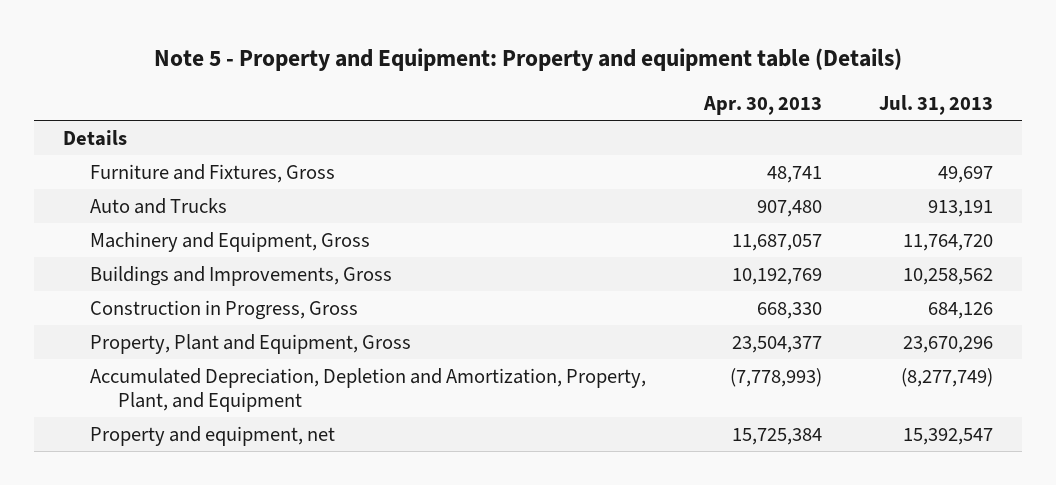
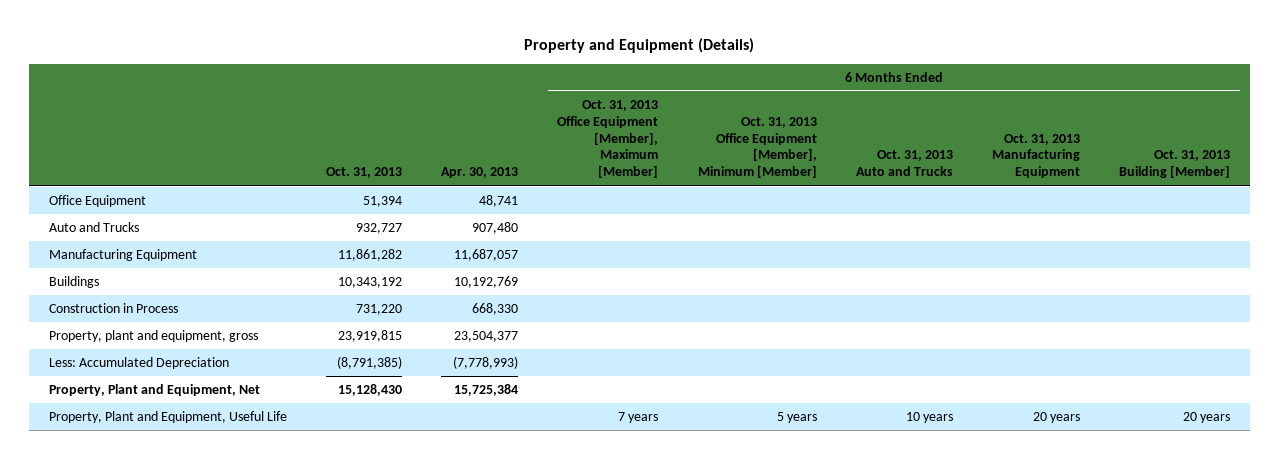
- Note 5 - Property and Equipment: Property and equipment table (Details)
+ Property and Equipment (Details)
- | Apr. 30, 2013 | Jul. 31, 2013
+ | Oct. 31, 2013 | Apr. 30, 2013 | 6 Months Ended Oct. 31, 2013 Office Equipment [Member], Maximum [Member] | 6 Months Ended Oct. 31, 2013 Office Equipment [Member], Minimum [Member] | 6 Months Ended Oct. 31, 2013 Auto and Trucks | 6 Months Ended Oct. 31, 2013 Manufacturing Equipment | 6 Months Ended Oct. 31, 2013 Building [Member]
- Details
- Furniture and Fixtures, Gross | 48,741 | 49,697
+ Office Equipment | 51,394 | 48,741 | | | | |
- Machinery and Equipment, Gross | 11,687,057 | 11,764,720
- Buildings and Improvements, Gross | 10,192,769 | 10,258,562
- Construction in Progress, Gross | 668,330 | 684,126
- Property, Plant and Equipment, Gross | 23,504,377 | 23,670,296
- Accumulated Depreciation, Depletion and Amortization, Property, Plant, and Equipment | (7,778,993) | (8,277,749)
- Property and equipment, net | 15,725,384 | 15,392,547
+ Manufacturing Equipment | 11,861,282 | 11,687,057 | | | | |
+ Buildings | 10,343,192 | 10,192,769 | | | | |
+ Construction in Process | 731,220 | 668,330 | | | | |
+ Property, plant and equipment, gross | 23,919,815 | 23,504,377 | | | | |
+ Less: Accumulated Depreciation | (8,791,385) | (7,778,993) | | | | |
+ Property, Plant and Equipment, Net | 15,128,430 | 15,725,384 | | | | |
+ Property, Plant and Equipment, Useful Life | | | 7 years | 5 years | 10 years | 20 years | 20 years

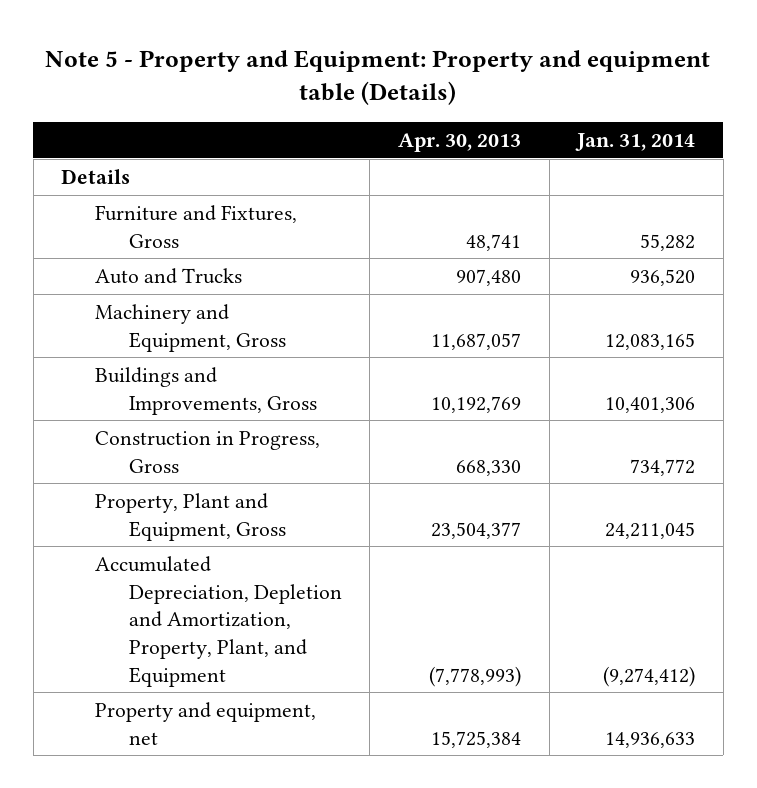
- Property and Equipment (Details)
+ Note 5 - Property and Equipment: Property and equipment table (Details)
- | Oct. 31, 2013 | Apr. 30, 2013 | 6 Months Ended Oct. 31, 2013 Office Equipment [Member], Maximum [Member] | 6 Months Ended Oct. 31, 2013 Office Equipment [Member], Minimum [Member] | 6 Months Ended Oct. 31, 2013 Auto and Trucks | 6 Months Ended Oct. 31, 2013 Manufacturing Equipment | 6 Months Ended Oct. 31, 2013 Building [Member]
+ | Apr. 30, 2013 | Jan. 31, 2014
- Office Equipment | 51,394 | 48,741 | | | | |
+ Details
+ Furniture and Fixtures, Gross | 48,741 | 55,282
- Manufacturing Equipment | 11,861,282 | 11,687,057 | | | | |
- Buildings | 10,343,192 | 10,192,769 | | | | |
- Construction in Process | 731,220 | 668,330 | | | | |
- Property, plant and equipment, gross | 23,919,815 | 23,504,377 | | | | |
- Less: Accumulated Depreciation | (8,791,385) | (7,778,993) | | | | |
- Property, Plant and Equipment, Net | 15,128,430 | 15,725,384 | | | | |
- Property, Plant and Equipment, Useful Life | | | 7 years | 5 years | 10 years | 20 years | 20 years
+ Machinery and Equipment, Gross | 11,687,057 | 12,083,165
+ Buildings and Improvements, Gross | 10,192,769 | 10,401,306
+ Construction in Progress, Gross | 668,330 | 734,772
+ Property, Plant and Equipment, Gross | 23,504,377 | 24,211,045
+ Accumulated Depreciation, Depletion and Amortization, Property, Plant, and Equipment | (7,778,993) | (9,274,412)
+ Property and equipment, net | 15,725,384 | 14,936,633

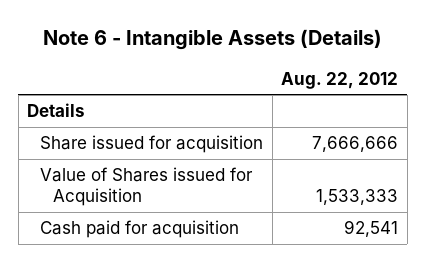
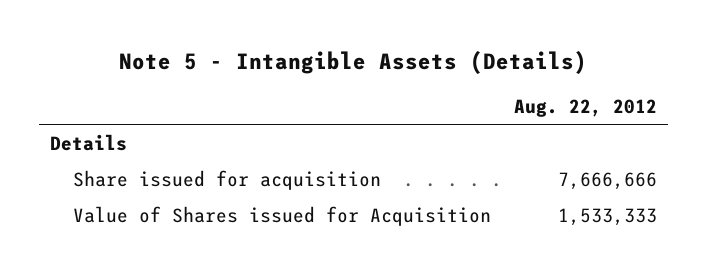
- Note 6 - Intangible Assets (Details)
+ Note 5 - Intangible Assets (Details)
- Cash paid for acquisition | 92,541

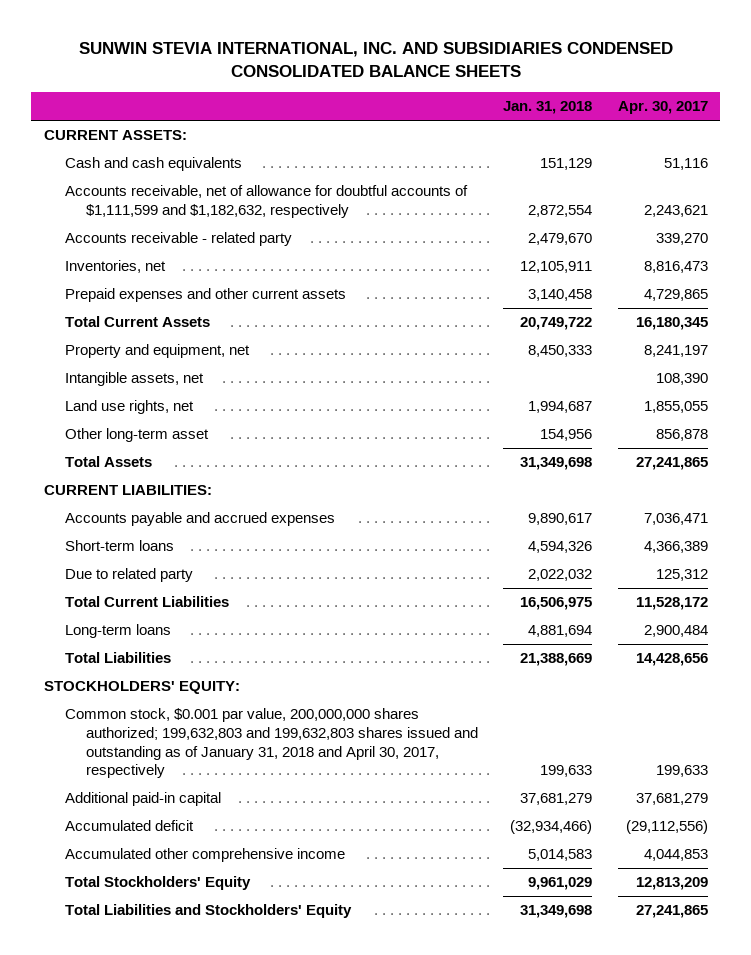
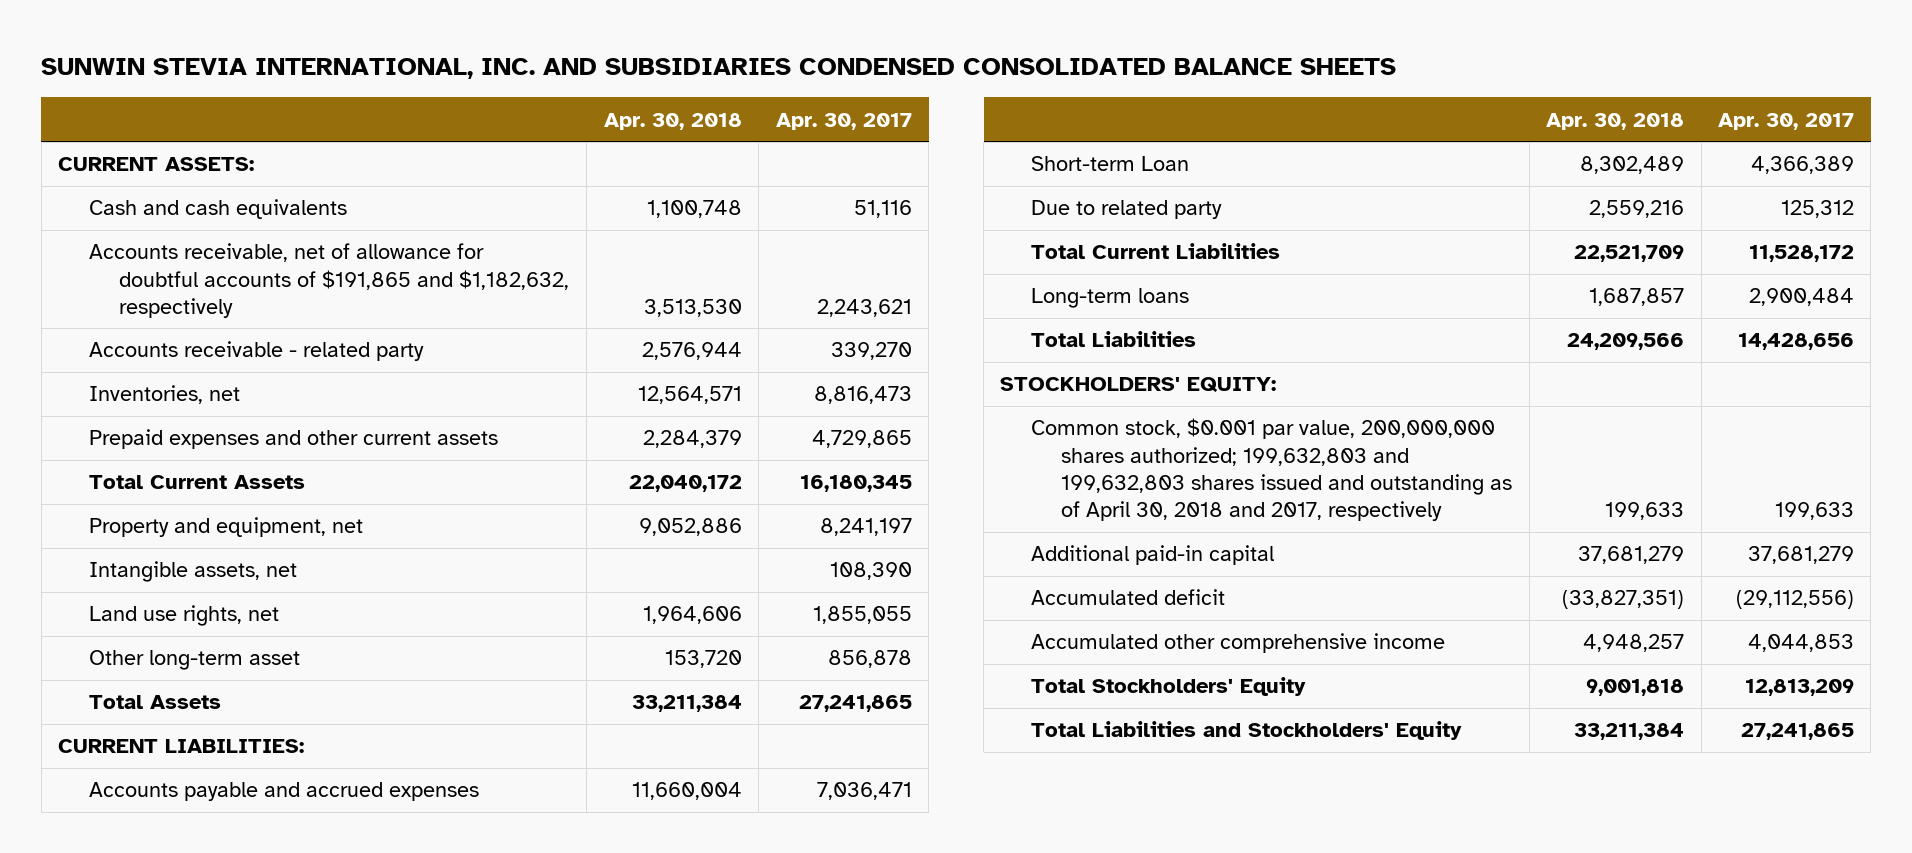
- | Jan. 31, 2018 | Apr. 30, 2017
+ | Apr. 30, 2018 | Apr. 30, 2017
- Accounts receivable, net of allowance for doubtful accounts of $1,111,599 and $1,182,632, respectively | 2,872,554 | 2,243,621
+ Accounts receivable, net of allowance for doubtful accounts of $191,865 and $1,182,632, respectively | 3,513,530 | 2,243,621
- Short-term loans | 4,594,326 | 4,366,389
+ Short-term Loan | 8,302,489 | 4,366,389
- Common stock, $0.001 par value, 200,000,000 shares authorized; 199,632,803 and 199,632,803 shares issued and outstanding as of January 31, 2018 and April 30, 2017, respectively | 199,633 | 199,633
+ Common stock, $0.001 par value, 200,000,000 shares authorized; 199,632,803 and 199,632,803 shares issued and outstanding as of April 30, 2018 and 2017, respectively | 199,633 | 199,633

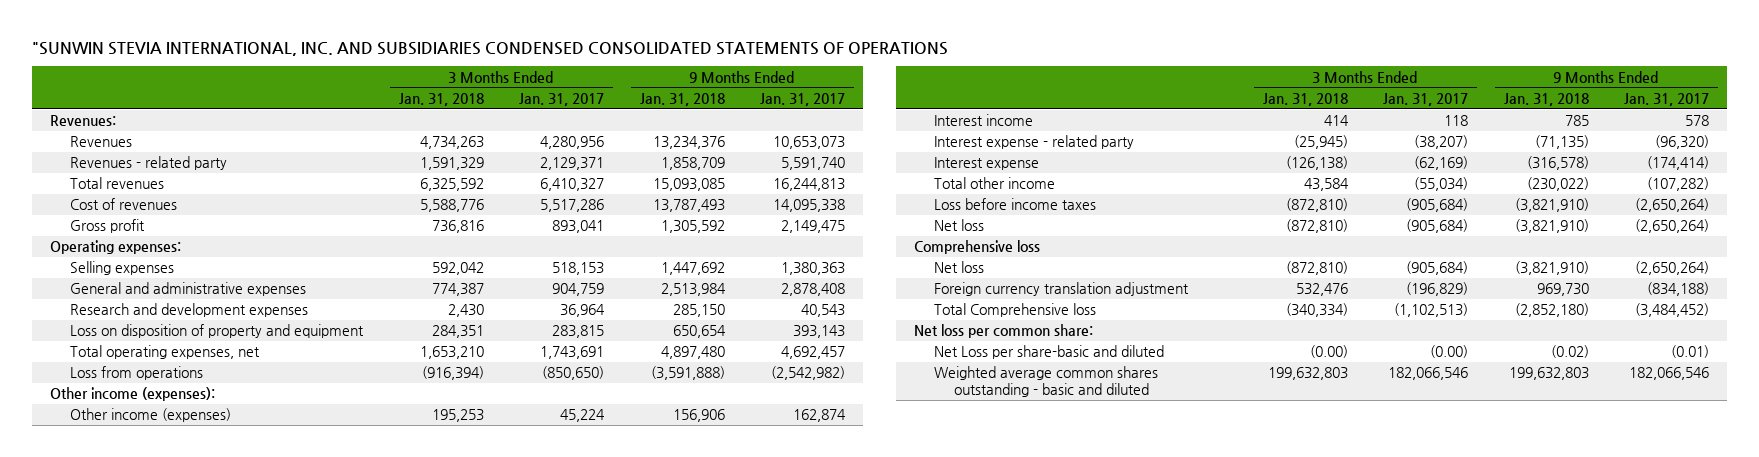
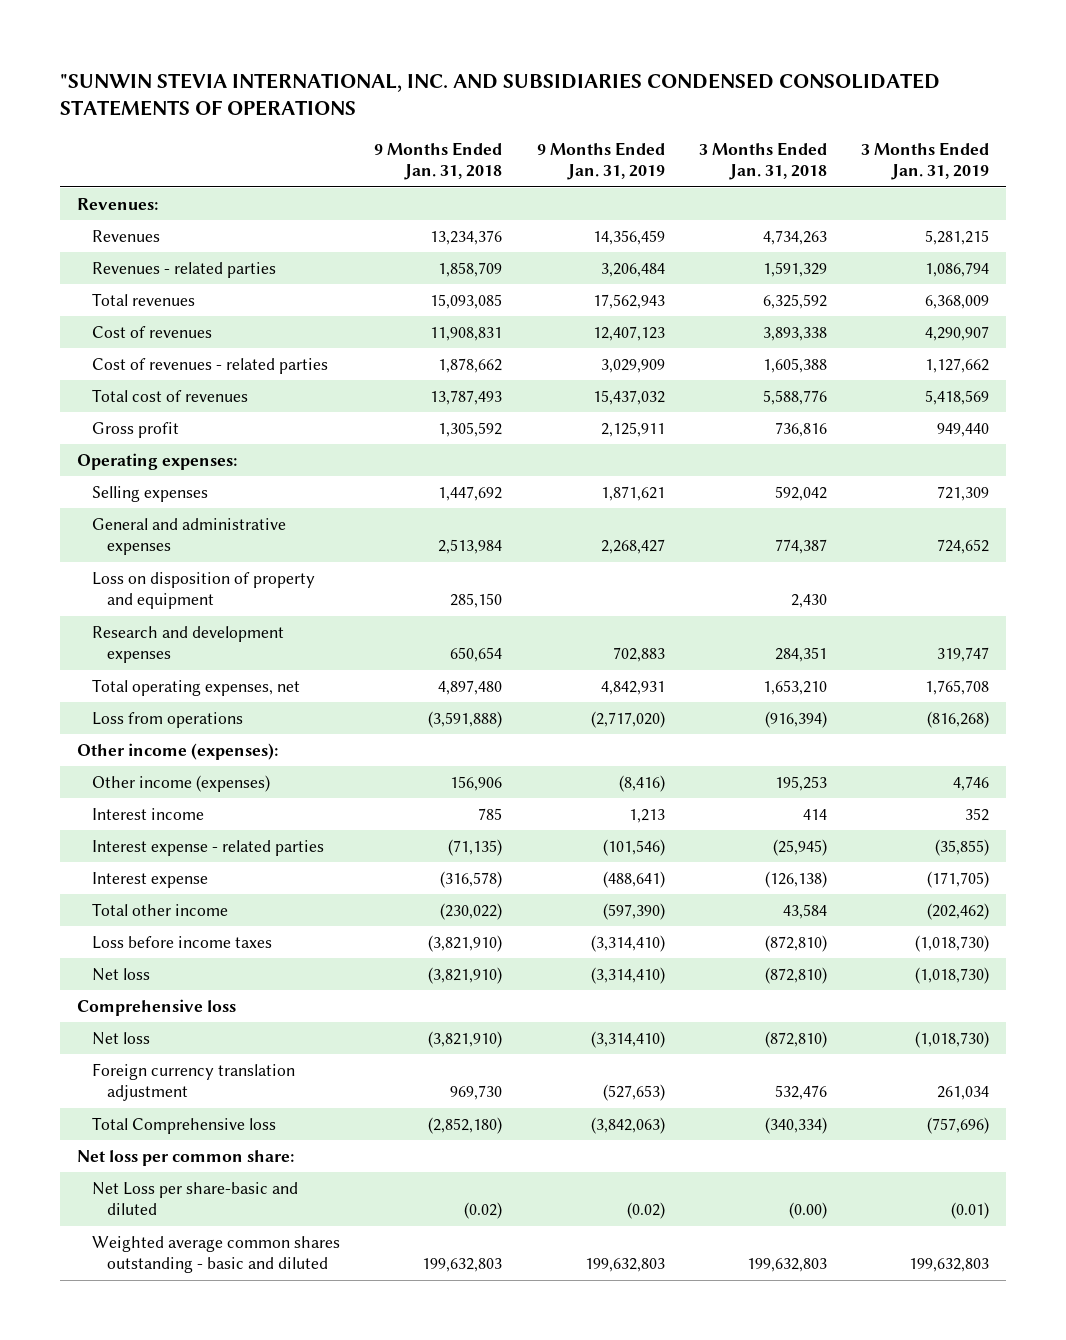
- | 3 Months Ended Jan. 31, 2018 | 3 Months Ended Jan. 31, 2017 | 9 Months Ended Jan. 31, 2018 | 9 Months Ended Jan. 31, 2017
+ | 9 Months Ended Jan. 31, 2018 | 9 Months Ended Jan. 31, 2019 | 3 Months Ended Jan. 31, 2018 | 3 Months Ended Jan. 31, 2019
- Revenues - related party | 1,591,329 | 2,129,371 | 1,858,709 | 5,591,740
+ Revenues - related parties | 1,858,709 | 3,206,484 | 1,591,329 | 1,086,794
- Cost of revenues | 5,588,776 | 5,517,286 | 13,787,493 | 14,095,338
+ Cost of revenues | 11,908,831 | 12,407,123 | 3,893,338 | 4,290,907
+ Cost of revenues - related parties | 1,878,662 | 3,029,909 | 1,605,388 | 1,127,662
+ Total cost of revenues | 13,787,493 | 15,437,032 | 5,588,776 | 5,418,569
- Research and development expenses | 2,430 | 36,964 | 285,150 | 40,543
- Loss on disposition of property and equipment | 284,351 | 283,815 | 650,654 | 393,143
+ Loss on disposition of property and equipment | 285,150 | | 2,430 |
+ Research and development expenses | 650,654 | 702,883 | 284,351 | 319,747
- Interest expense - related party | (25,945) | (38,207) | (71,135) | (96,320)
+ Interest expense - related parties | (71,135) | (101,546) | (25,945) | (35,855)

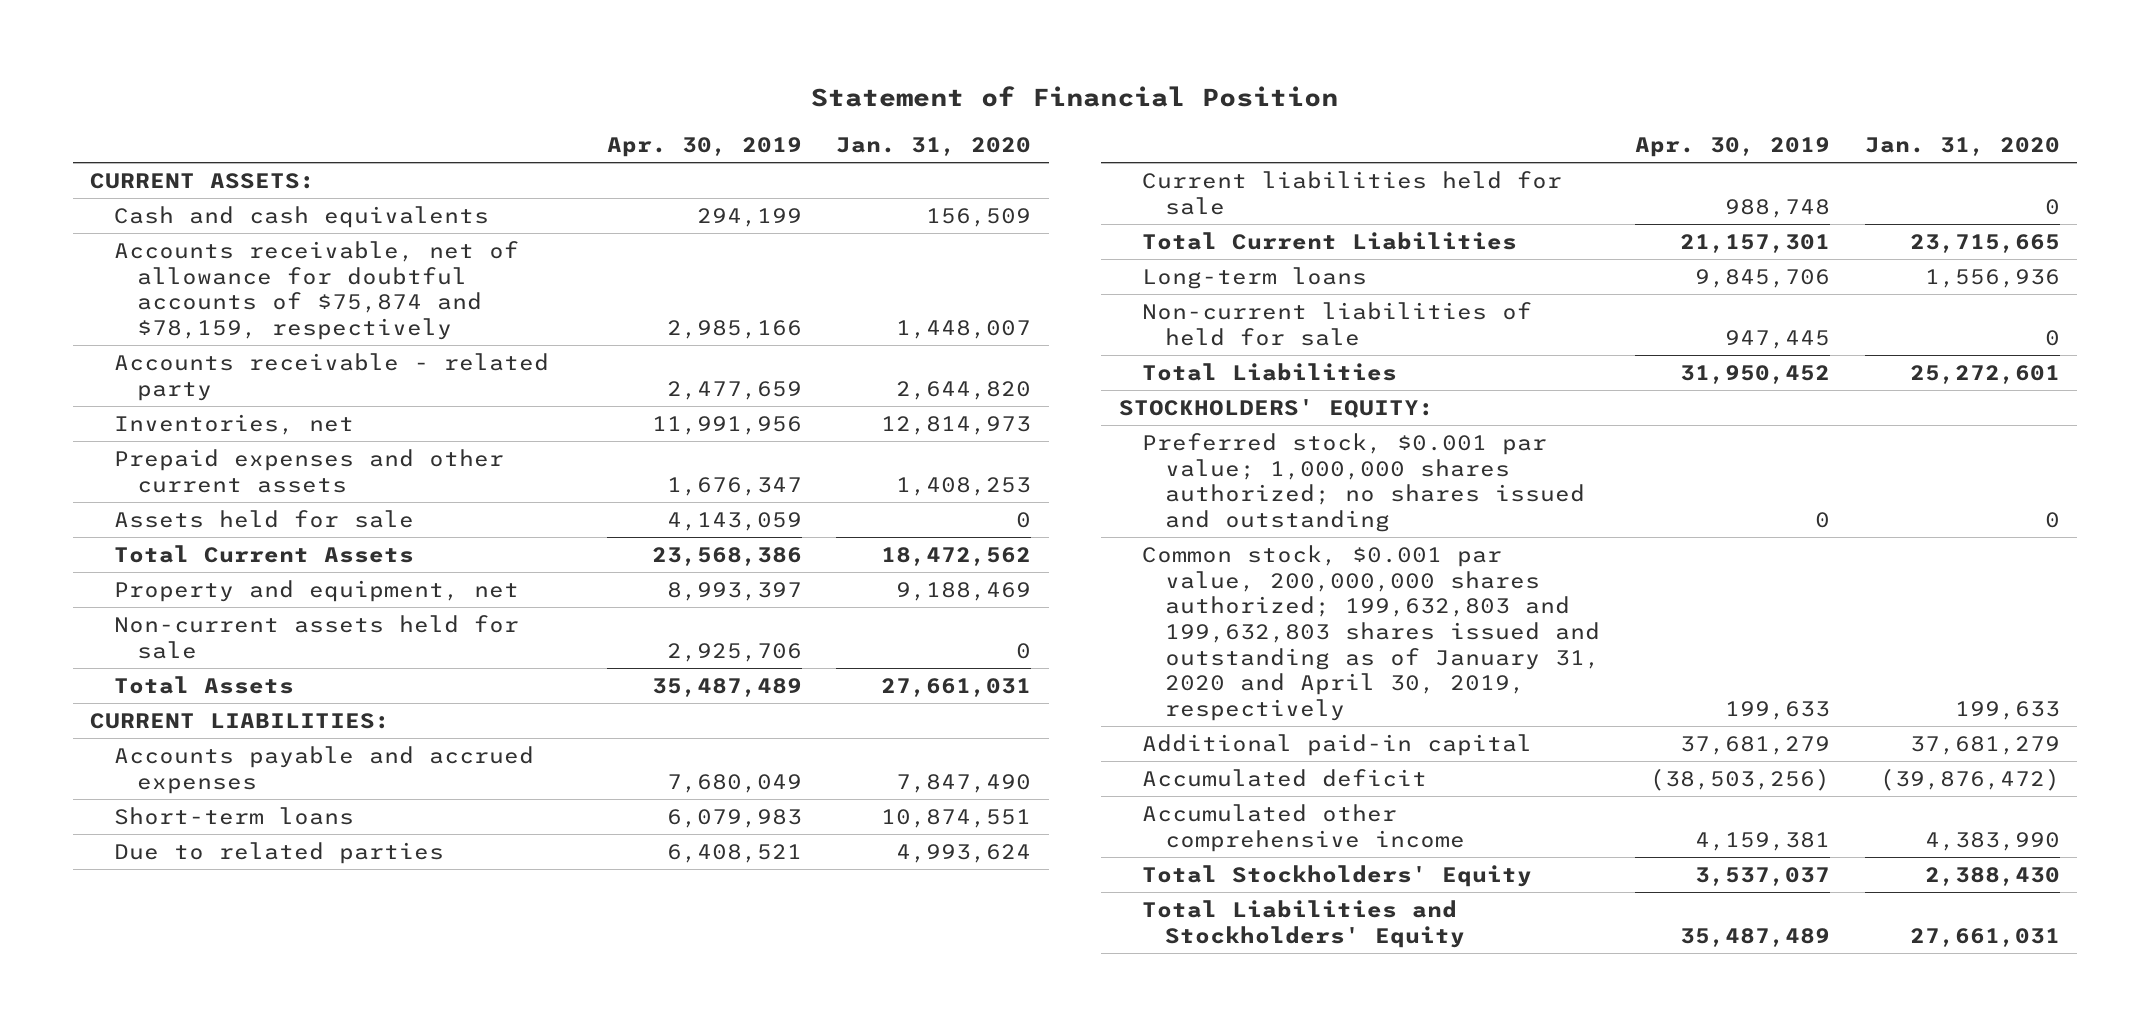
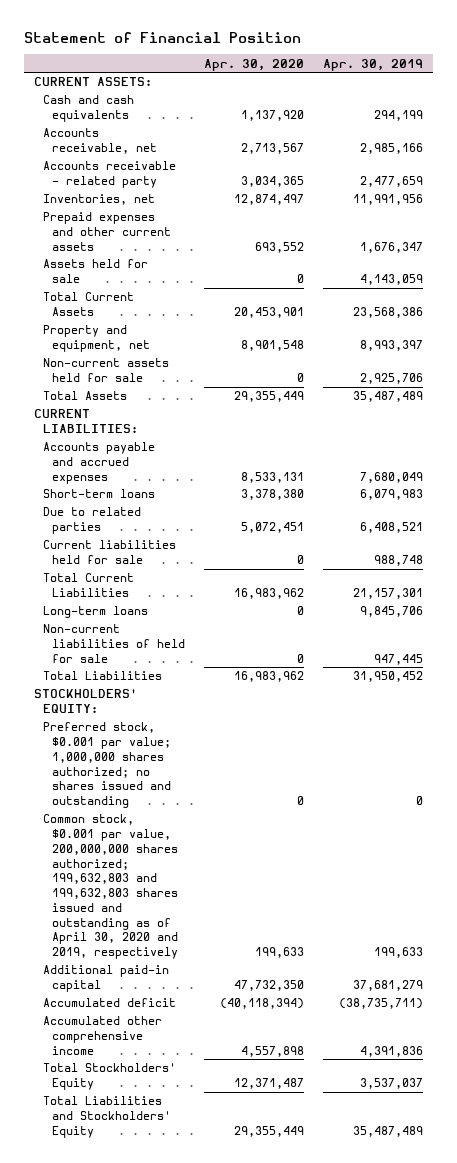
- | Apr. 30, 2019 | Jan. 31, 2020
+ | Apr. 30, 2020 | Apr. 30, 2019
- Accounts receivable, net of allowance for doubtful accounts of $75,874 and $78,159, respectively | 2,985,166 | 1,448,007
+ Accounts receivable, net | 2,713,567 | 2,985,166
- Common stock, $0.001 par value, 200,000,000 shares authorized; 199,632,803 and 199,632,803 shares issued and outstanding as of January 31, 2020 and April 30, 2019, respectively | 199,633 | 199,633
+ Common stock, $0.001 par value, 200,000,000 shares authorized; 199,632,803 and 199,632,803 shares issued and outstanding as of April 30, 2020 and 2019, respectively | 199,633 | 199,633
- Accumulated deficit | (38,503,256) | (39,876,472)
- Accumulated other comprehensive income | 4,159,381 | 4,383,990
+ Accumulated deficit | (40,118,394) | (38,735,711)
+ Accumulated other comprehensive income | 4,557,898 | 4,391,836

